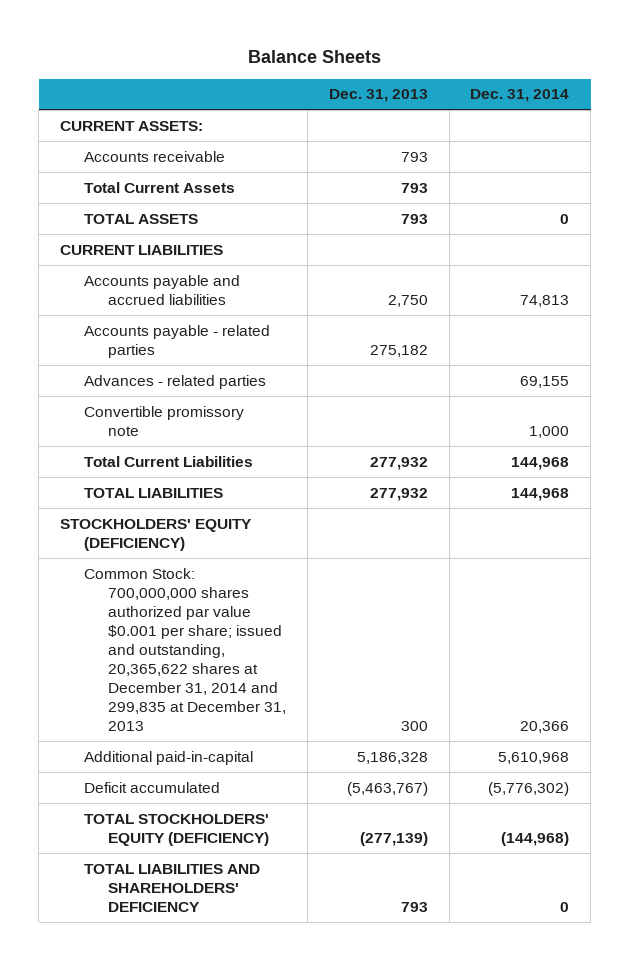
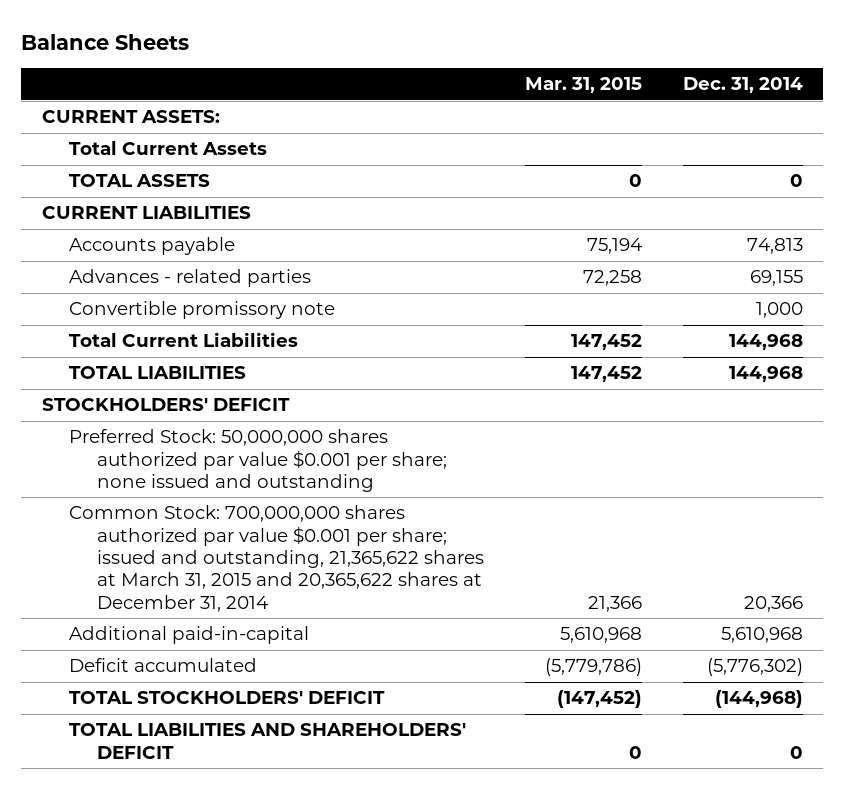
- | Dec. 31, 2013 | Dec. 31, 2014
+ | Mar. 31, 2015 | Dec. 31, 2014
- Accounts receivable | 793 |
- Accounts payable and accrued liabilities | 2,750 | 74,813
- Accounts payable - related parties | 275,182 |
+ Accounts payable | 75,194 | 74,813
- STOCKHOLDERS' EQUITY (DEFICIENCY)
- Common Stock: 700,000,000 shares authorized par value $0.001 per share; issued and outstanding, 20,365,622 shares at December 31, 2014 and 299,835 at December 31, 2013 | 300 | 20,366
+ STOCKHOLDERS' DEFICIT
+ Preferred Stock: 50,000,000 shares authorized par value $0.001 per share; none issued and outstanding
+ Common Stock: 700,000,000 shares authorized par value $0.001 per share; issued and outstanding, 21,365,622 shares at March 31, 2015 and 20,365,622 shares at December 31, 2014 | 21,366 | 20,366
- TOTAL STOCKHOLDERS' EQUITY (DEFICIENCY) | (277,139) | (144,968)
- TOTAL LIABILITIES AND SHAREHOLDERS' DEFICIENCY | 793 | 0
+ TOTAL STOCKHOLDERS' DEFICIT | (147,452) | (144,968)
+ TOTAL LIABILITIES AND SHAREHOLDERS' DEFICIT | 0 | 0

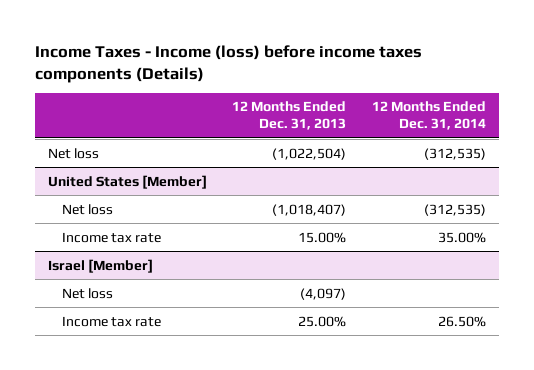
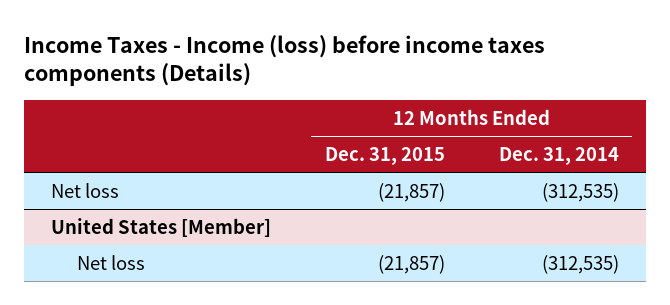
- | 12 Months Ended Dec. 31, 2013 | 12 Months Ended Dec. 31, 2014
+ | 12 Months Ended Dec. 31, 2015 | 12 Months Ended Dec. 31, 2014
@ United States [Member]
- Income tax rate | 15.00% | 35.00%
- Israel [Member]
- Net loss | (4,097) |
- Income tax rate | 25.00% | 26.50%

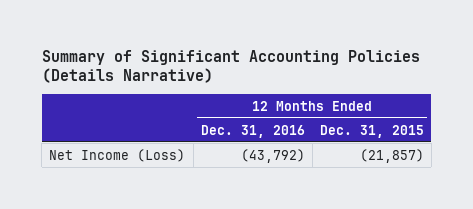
- Income Taxes - Income (loss) before income taxes components (Details)
+ Summary of Significant Accounting Policies (Details Narrative)
- | 12 Months Ended Dec. 31, 2015 | 12 Months Ended Dec. 31, 2014
+ | 12 Months Ended Dec. 31, 2016 | 12 Months Ended Dec. 31, 2015
- Net loss | (21,857) | (312,535)
- United States [Member]
- Net loss | (21,857) | (312,535)
+ Net Income (Loss) | (43,792) | (21,857)

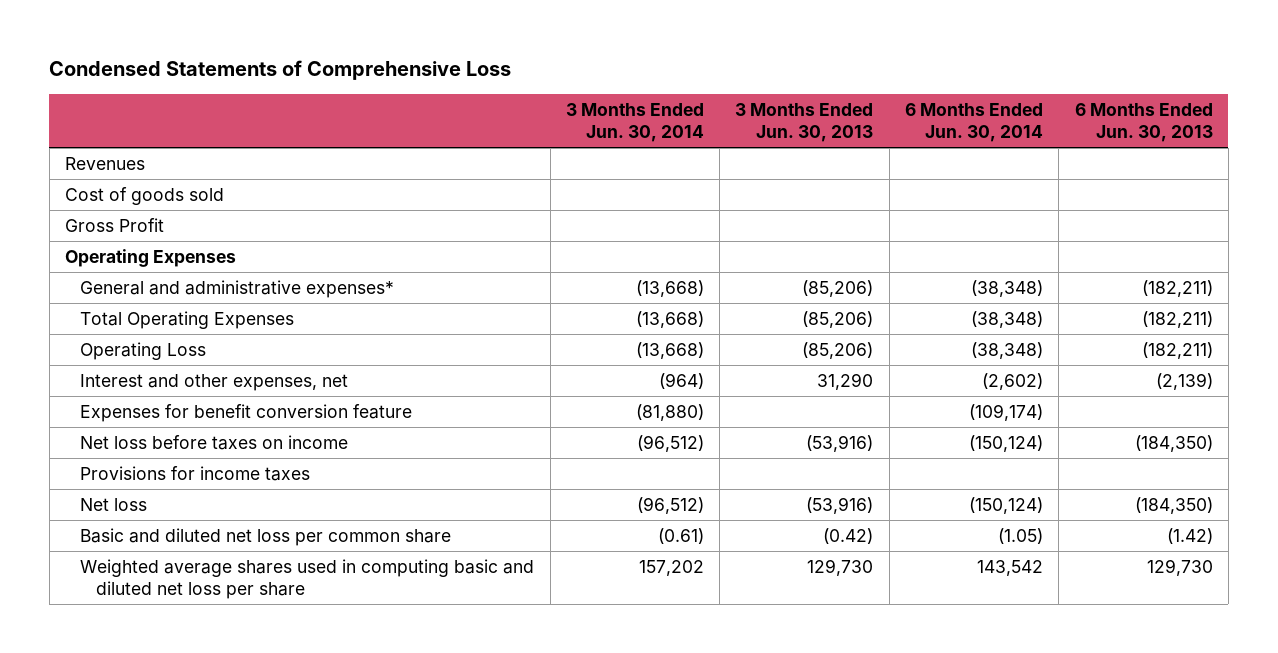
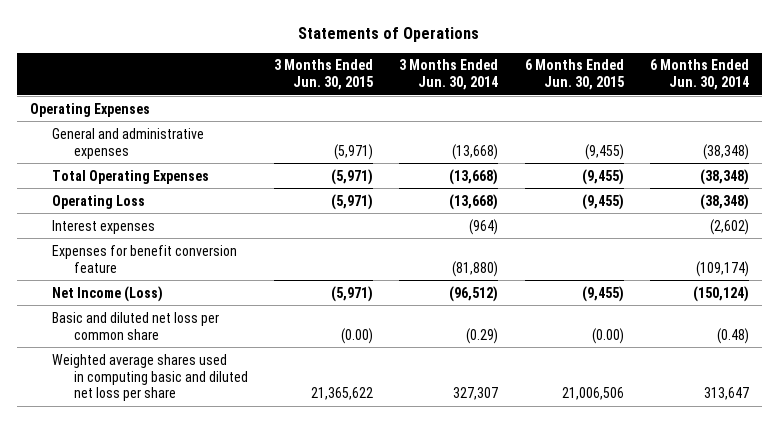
- Condensed Statements of Comprehensive Loss
+ Statements of Operations
- | 3 Months Ended Jun. 30, 2014 | 3 Months Ended Jun. 30, 2013 | 6 Months Ended Jun. 30, 2014 | 6 Months Ended Jun. 30, 2013
+ | 3 Months Ended Jun. 30, 2015 | 3 Months Ended Jun. 30, 2014 | 6 Months Ended Jun. 30, 2015 | 6 Months Ended Jun. 30, 2014
- Revenues
- Cost of goods sold
- Gross Profit
- General and administrative expenses* | (13,668) | (85,206) | (38,348) | (182,211)
+ General and administrative expenses | (5,971) | (13,668) | (9,455) | (38,348)
- Interest and other expenses, net | (964) | 31,290 | (2,602) | (2,139)
+ Interest expenses | | (964) | | (2,602)
- Net loss before taxes on income | (96,512) | (53,916) | (150,124) | (184,350)
- Provisions for income taxes
- Net loss | (96,512) | (53,916) | (150,124) | (184,350)
- Basic and diluted net loss per common share | (0.61) | (0.42) | (1.05) | (1.42)
- Weighted average shares used in computing basic and diluted net loss per share | 157,202 | 129,730 | 143,542 | 129,730
+ Net Income (Loss) | (5,971) | (96,512) | (9,455) | (150,124)
+ Basic and diluted net loss per common share | (0.00) | (0.29) | (0.00) | (0.48)
+ Weighted average shares used in computing basic and diluted net loss per share | 21,365,622 | 327,307 | 21,006,506 | 313,647

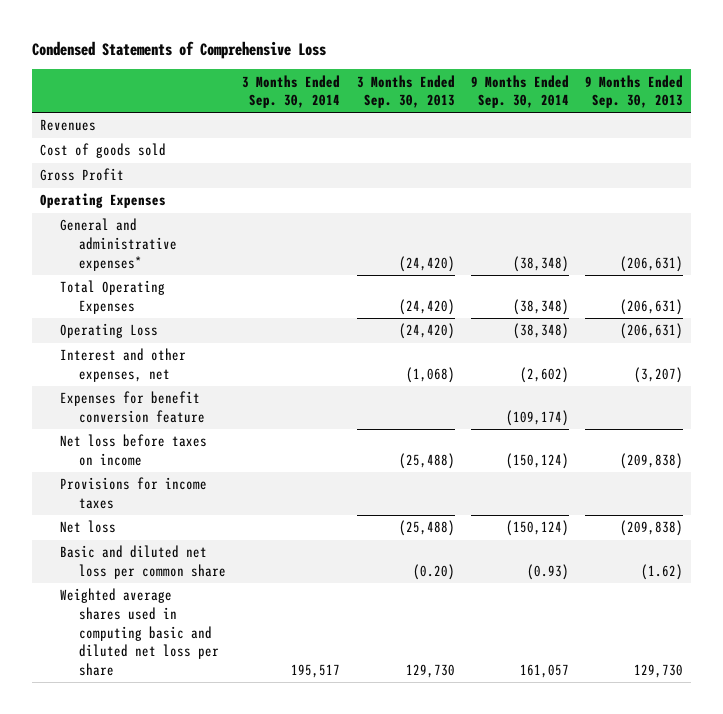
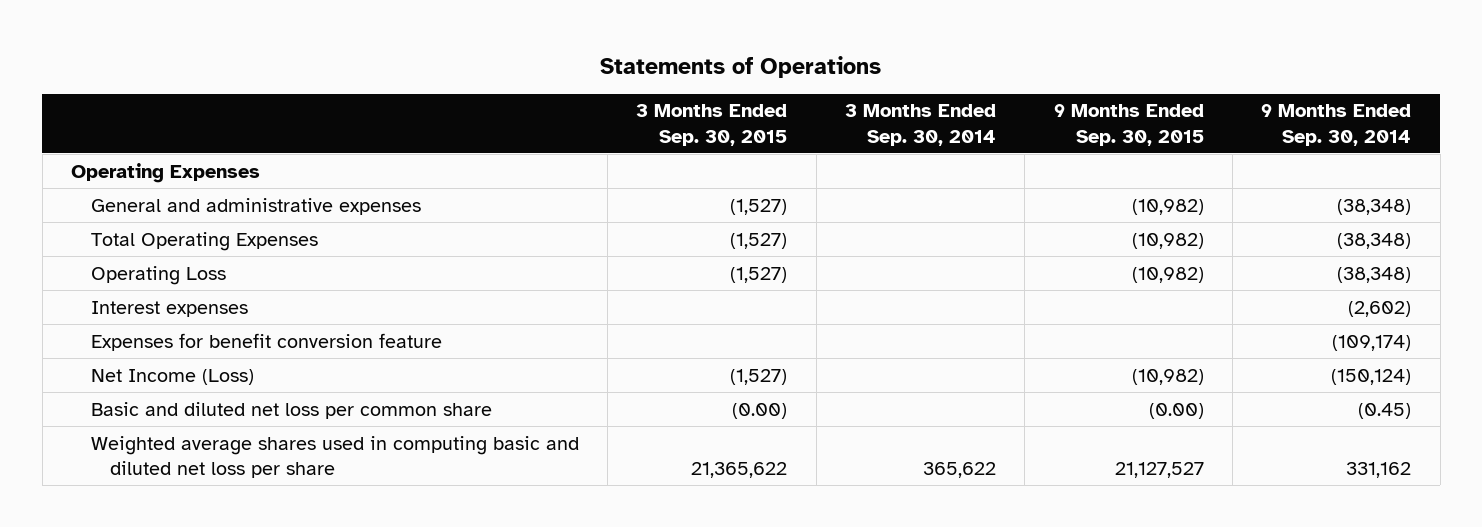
- Condensed Statements of Comprehensive Loss
+ Statements of Operations
- | 3 Months Ended Sep. 30, 2014 | 3 Months Ended Sep. 30, 2013 | 9 Months Ended Sep. 30, 2014 | 9 Months Ended Sep. 30, 2013
+ | 3 Months Ended Sep. 30, 2015 | 3 Months Ended Sep. 30, 2014 | 9 Months Ended Sep. 30, 2015 | 9 Months Ended Sep. 30, 2014
- Revenues
- Cost of goods sold
- Gross Profit
- General and administrative expenses* | | (24,420) | (38,348) | (206,631)
+ General and administrative expenses | (1,527) | | (10,982) | (38,348)
- Interest and other expenses, net | | (1,068) | (2,602) | (3,207)
+ Interest expenses | | | | (2,602)
- Net loss before taxes on income | | (25,488) | (150,124) | (209,838)
- Provisions for income taxes
- Net loss | | (25,488) | (150,124) | (209,838)
- Basic and diluted net loss per common share | | (0.20) | (0.93) | (1.62)
- Weighted average shares used in computing basic and diluted net loss per share | 195,517 | 129,730 | 161,057 | 129,730
+ Net Income (Loss) | (1,527) | | (10,982) | (150,124)
+ Basic and diluted net loss per common share | (0.00) | | (0.00) | (0.45)
+ Weighted average shares used in computing basic and diluted net loss per share | 21,365,622 | 365,622 | 21,127,527 | 331,162

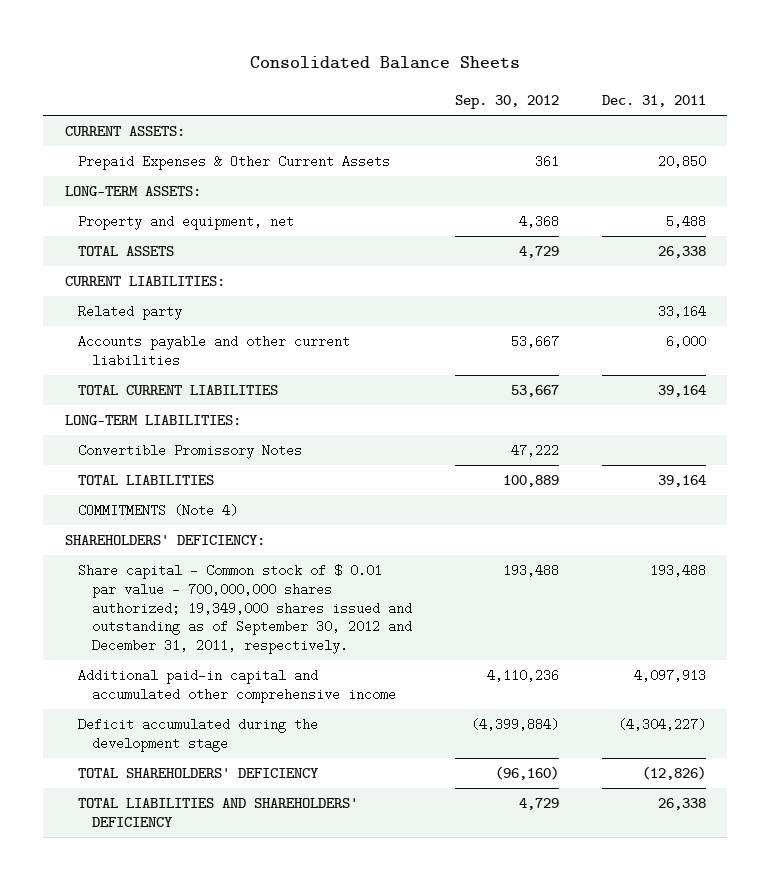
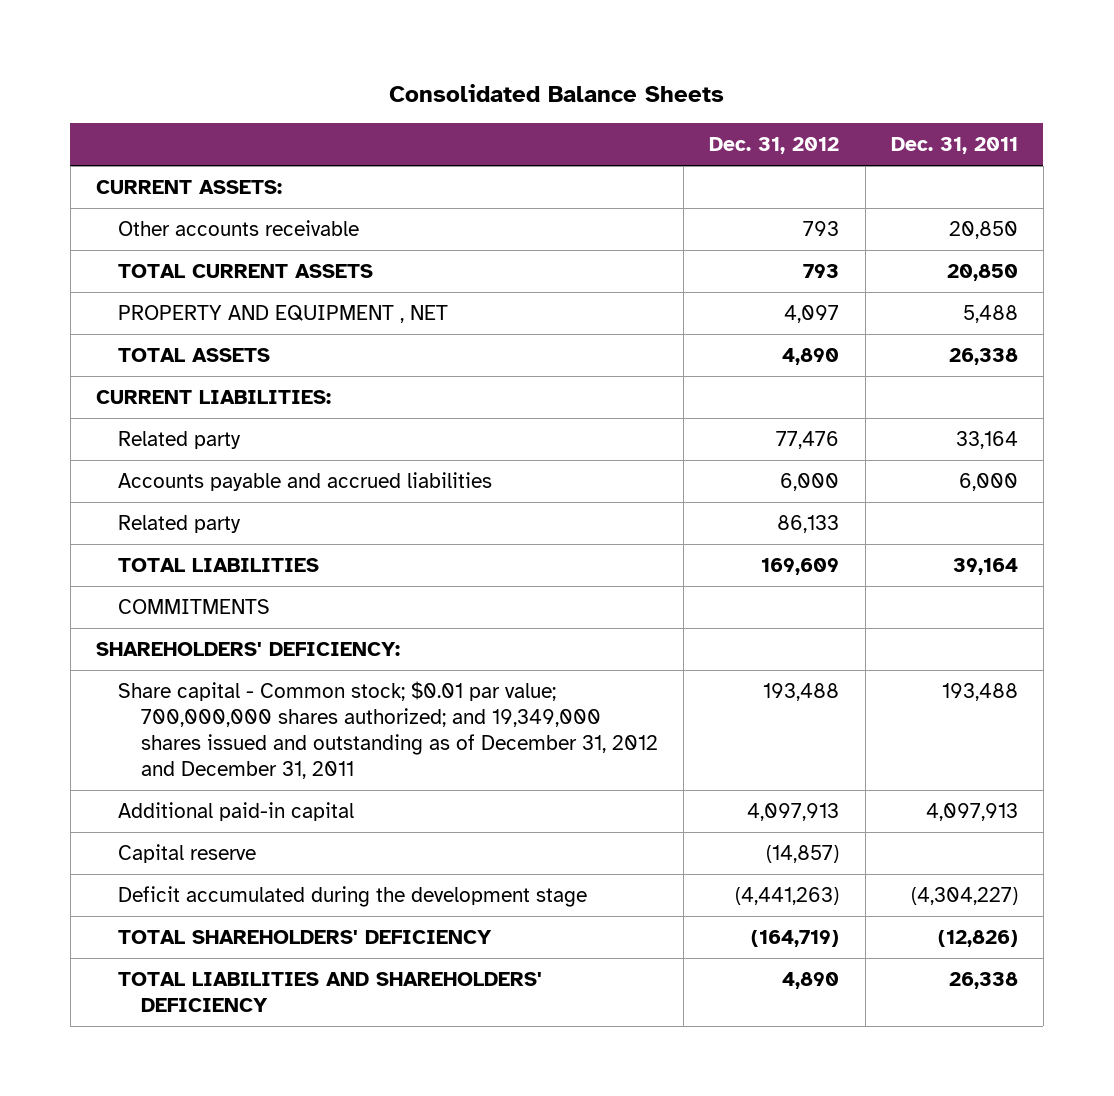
- | Sep. 30, 2012 | Dec. 31, 2011
+ | Dec. 31, 2012 | Dec. 31, 2011
- Prepaid Expenses & Other Current Assets | 361 | 20,850
- LONG-TERM ASSETS:
- Property and equipment, net | 4,368 | 5,488
+ Other accounts receivable | 793 | 20,850
+ TOTAL CURRENT ASSETS | 793 | 20,850
+ PROPERTY AND EQUIPMENT , NET | 4,097 | 5,488
- Accounts payable and other current liabilities | 53,667 | 6,000
- TOTAL CURRENT LIABILITIES | 53,667 | 39,164
- LONG-TERM LIABILITIES:
- Convertible Promissory Notes | 47,222 |
+ Accounts payable and accrued liabilities | 6,000 | 6,000
+ Related party | 86,133 |
- COMMITMENTS (Note 4)
+ COMMITMENTS
- Share capital - Common stock of $ 0.01 par value - 700,000,000 shares authorized; 19,349,000 shares issued and outstanding as of September 30, 2012 and December 31, 2011, respectively. | 193,488 | 193,488
- Additional paid-in capital and accumulated other comprehensive income | 4,110,236 | 4,097,913
+ Share capital - Common stock; $0.01 par value; 700,000,000 shares authorized; and 19,349,000 shares issued and outstanding as of December 31, 2012 and December 31, 2011 | 193,488 | 193,488
+ Additional paid-in capital | 4,097,913 | 4,097,913
+ Capital reserve | (14,857) |

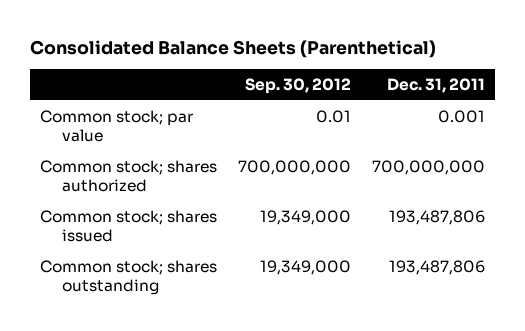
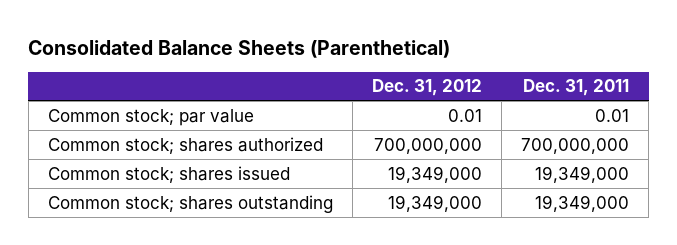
- | Sep. 30, 2012 | Dec. 31, 2011
+ | Dec. 31, 2012 | Dec. 31, 2011
- Common stock; par value | 0.01 | 0.001
+ Common stock; par value | 0.01 | 0.01
- Common stock; shares issued | 19,349,000 | 193,487,806
- Common stock; shares outstanding | 19,349,000 | 193,487,806
+ Common stock; shares issued | 19,349,000 | 19,349,000
+ Common stock; shares outstanding | 19,349,000 | 19,349,000

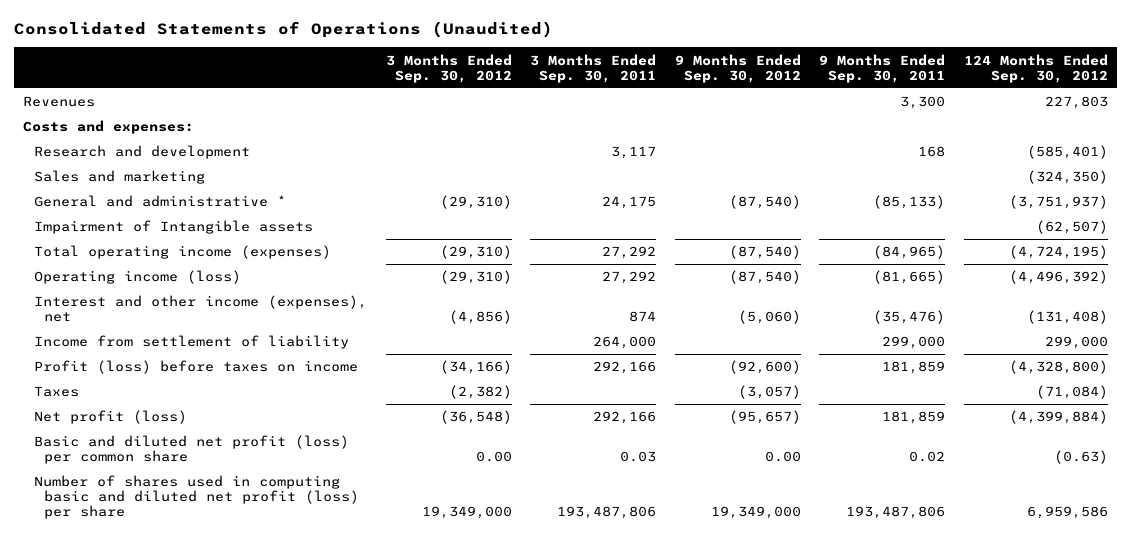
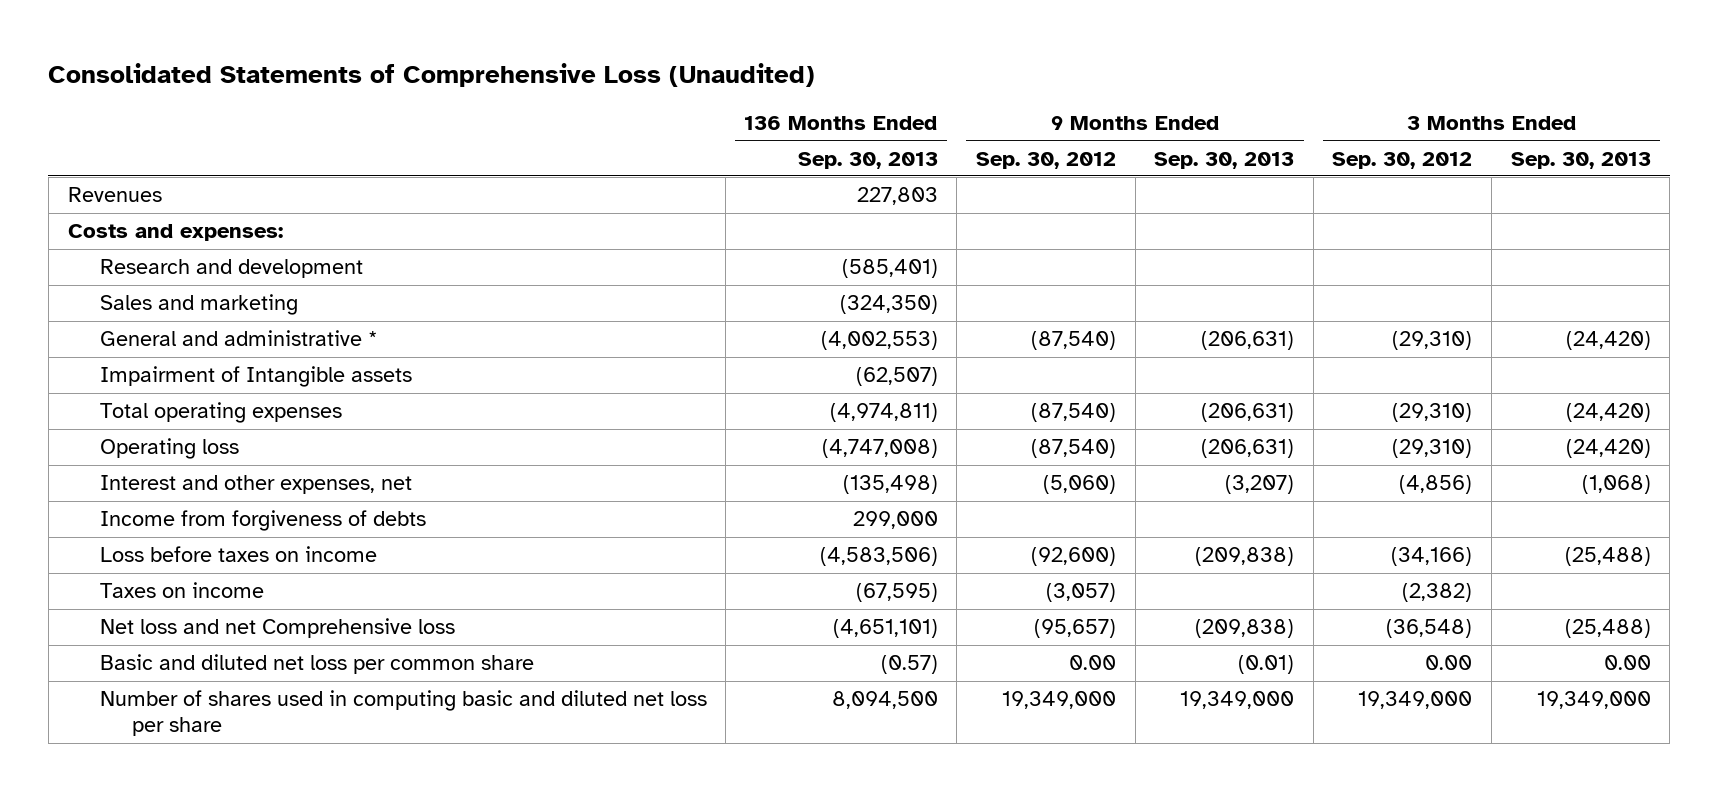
- Consolidated Statements of Operations (Unaudited)
+ Consolidated Statements of Comprehensive Loss (Unaudited)
- | 3 Months Ended Sep. 30, 2012 | 3 Months Ended Sep. 30, 2011 | 9 Months Ended Sep. 30, 2012 | 9 Months Ended Sep. 30, 2011 | 124 Months Ended Sep. 30, 2012
+ | 136 Months Ended Sep. 30, 2013 | 9 Months Ended Sep. 30, 2012 | 9 Months Ended Sep. 30, 2013 | 3 Months Ended Sep. 30, 2012 | 3 Months Ended Sep. 30, 2013
- Total operating income (expenses) | (29,310) | 27,292 | (87,540) | (84,965) | (4,724,195)
- Operating income (loss) | (29,310) | 27,292 | (87,540) | (81,665) | (4,496,392)
- Interest and other income (expenses), net | (4,856) | 874 | (5,060) | (35,476) | (131,408)
- Income from settlement of liability | | 264,000 | | 299,000 | 299,000
- Profit (loss) before taxes on income | (34,166) | 292,166 | (92,600) | 181,859 | (4,328,800)
- Taxes | (2,382) | | (3,057) | | (71,084)
- Net profit (loss) | (36,548) | 292,166 | (95,657) | 181,859 | (4,399,884)
- Basic and diluted net profit (loss) per common share | 0.00 | 0.03 | 0.00 | 0.02 | (0.63)
- Number of shares used in computing basic and diluted net profit (loss) per share | 19,349,000 | 193,487,806 | 19,349,000 | 193,487,806 | 6,959,586
+ Total operating expenses | (4,974,811) | (87,540) | (206,631) | (29,310) | (24,420)
+ Operating loss | (4,747,008) | (87,540) | (206,631) | (29,310) | (24,420)
+ Interest and other expenses, net | (135,498) | (5,060) | (3,207) | (4,856) | (1,068)
+ Income from forgiveness of debts | 299,000 | | | |
+ Loss before taxes on income | (4,583,506) | (92,600) | (209,838) | (34,166) | (25,488)
+ Taxes on income | (67,595) | (3,057) | | (2,382) |
+ Net loss and net Comprehensive loss | (4,651,101) | (95,657) | (209,838) | (36,548) | (25,488)
+ Basic and diluted net loss per common share | (0.57) | 0.00 | (0.01) | 0.00 | 0.00
+ Number of shares used in computing basic and diluted net loss per share | 8,094,500 | 19,349,000 | 19,349,000 | 19,349,000 | 19,349,000

